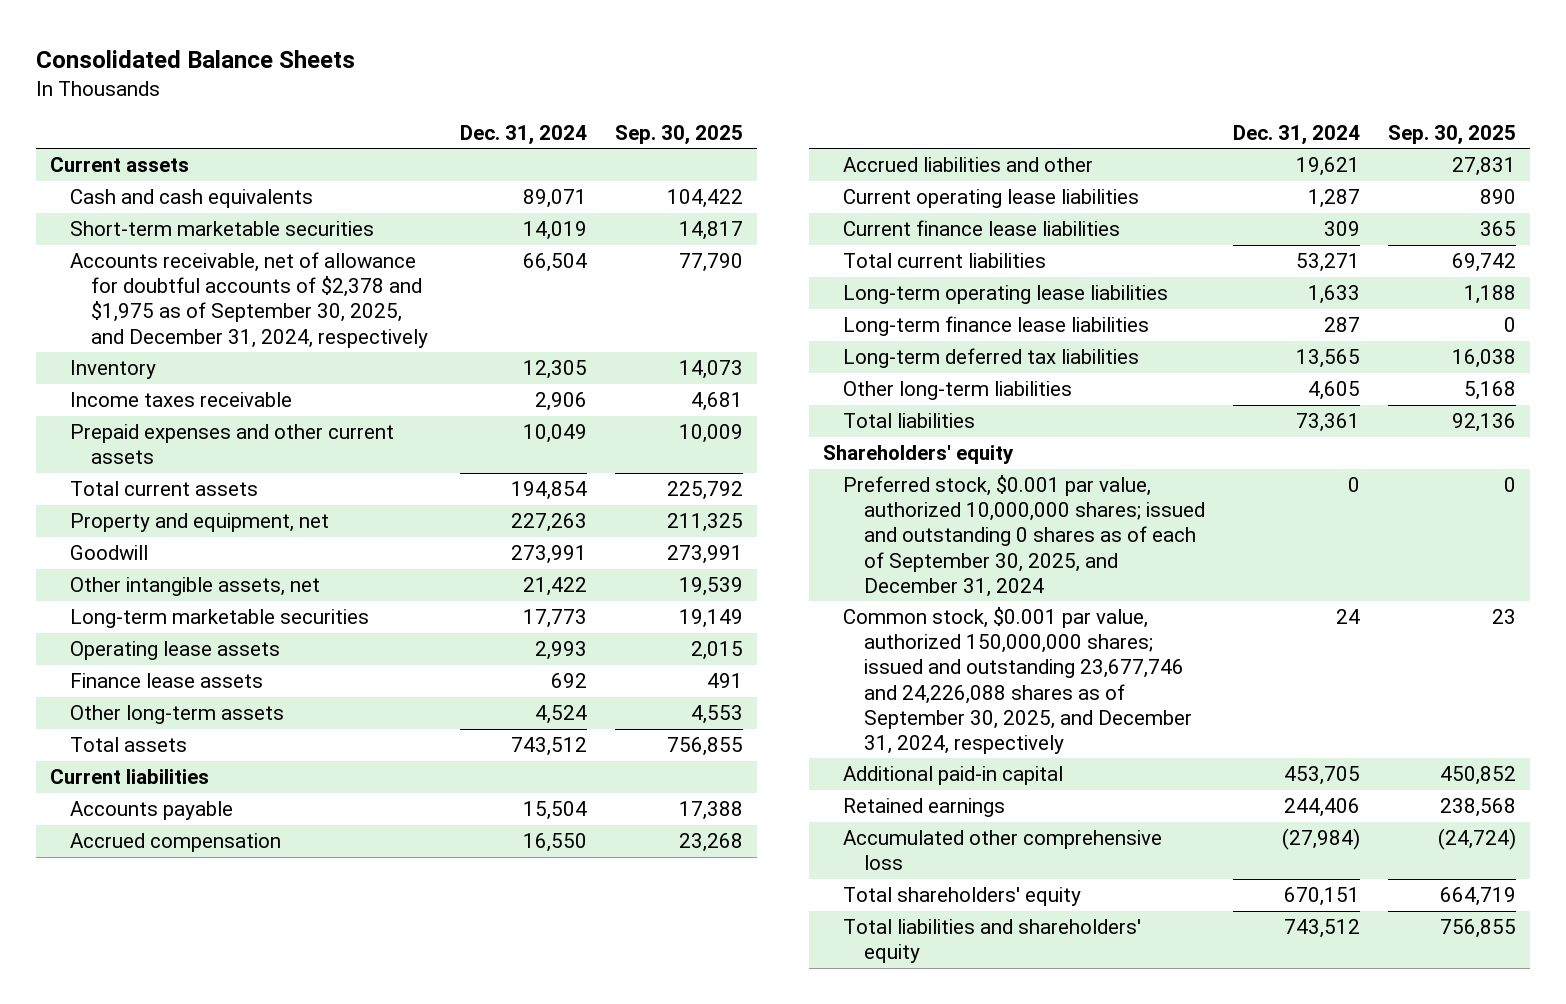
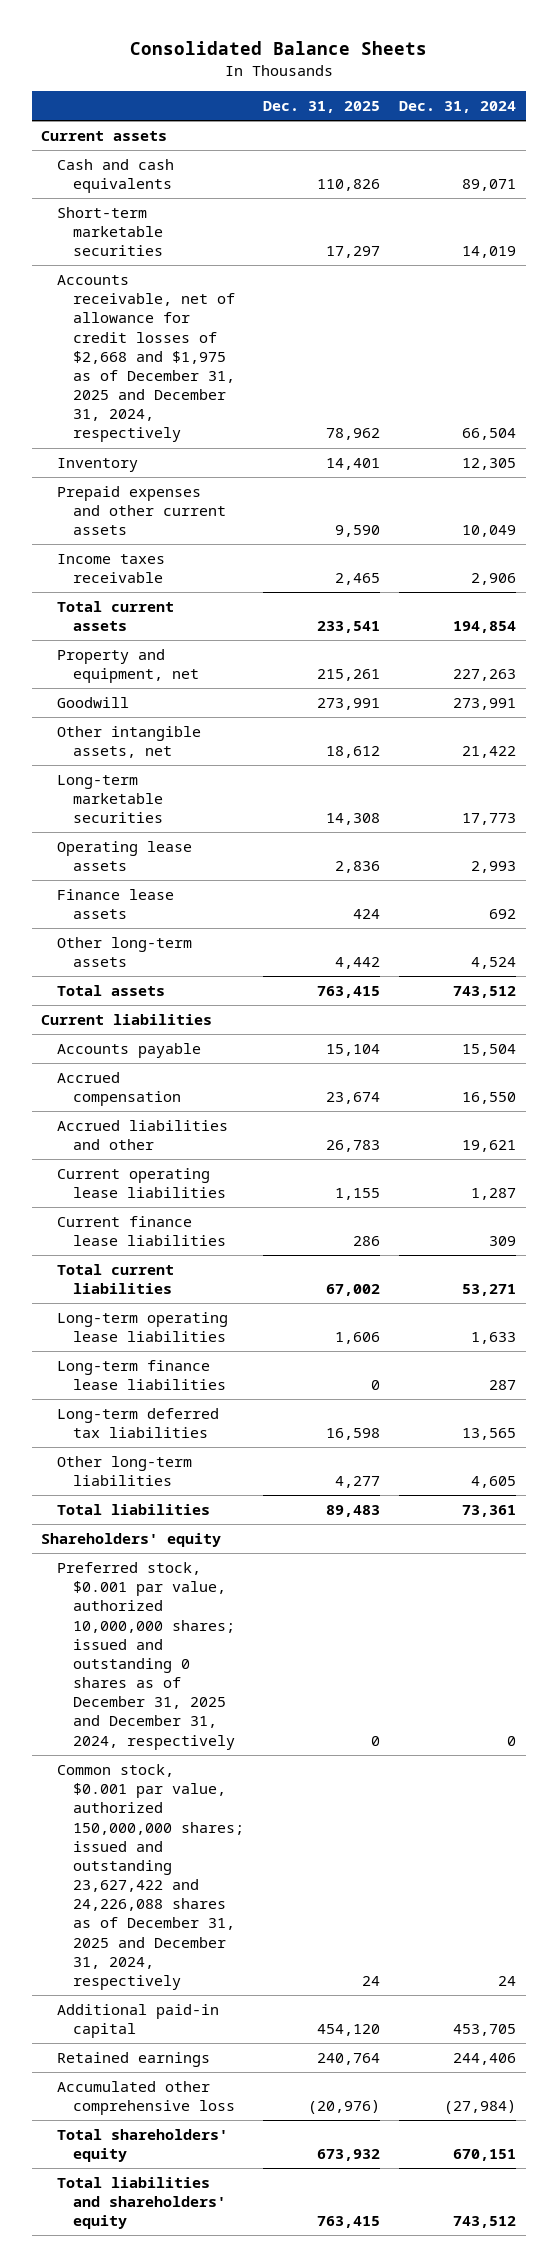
- | Dec. 31, 2024 | Sep. 30, 2025
+ | Dec. 31, 2025 | Dec. 31, 2024
- Accounts receivable, net of allowance for doubtful accounts of $2,378 and $1,975 as of September 30, 2025, and December 31, 2024, respectively | 66,504 | 77,790
+ Accounts receivable, net of allowance for credit losses of $2,668 and $1,975 as of December 31, 2025 and December 31, 2024, respectively | 78,962 | 66,504
moved down: Income taxes receivable | 2,465 | 2,906
- Preferred stock, $0.001 par value, authorized 10,000,000 shares; issued and outstanding 0 shares as of each of September 30, 2025, and December 31, 2024 | 0 | 0
- Common stock, $0.001 par value, authorized 150,000,000 shares; issued and outstanding 23,677,746 and 24,226,088 shares as of September 30, 2025, and December 31, 2024, respectively | 24 | 23
+ Preferred stock, $0.001 par value, authorized 10,000,000 shares; issued and outstanding 0 shares as of December 31, 2025 and December 31, 2024, respectively | 0 | 0
+ Common stock, $0.001 par value, authorized 150,000,000 shares; issued and outstanding 23,627,422 and 24,226,088 shares as of December 31, 2025 and December 31, 2024, respectively | 24 | 24

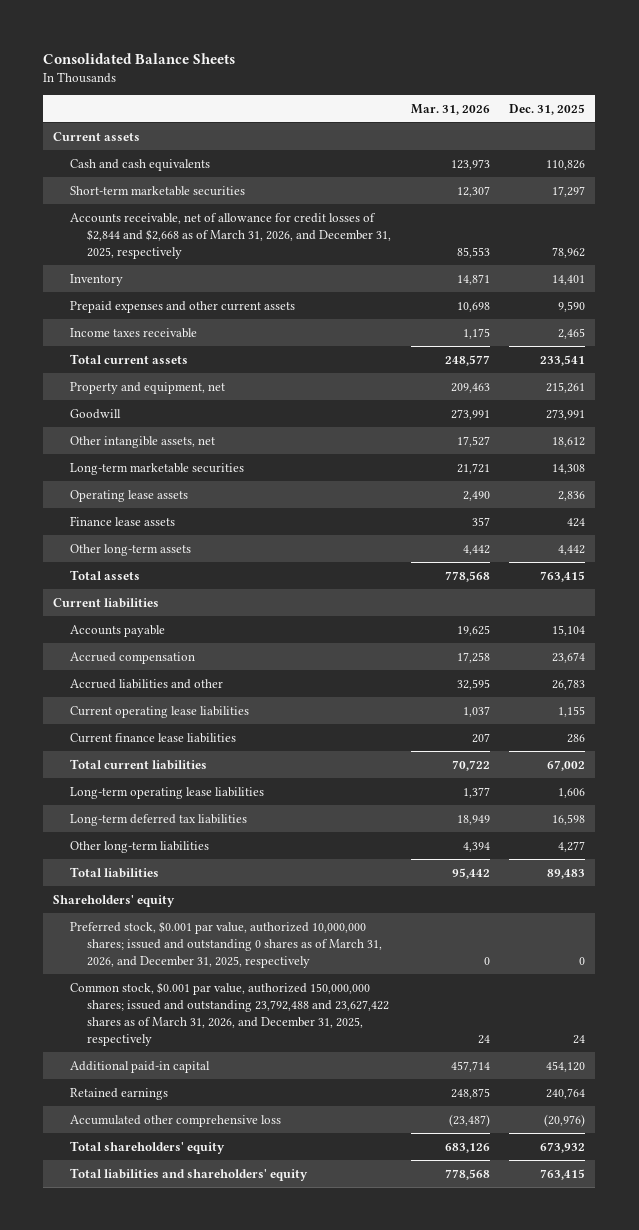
- | Dec. 31, 2025 | Dec. 31, 2024
+ | Mar. 31, 2026 | Dec. 31, 2025
- Accounts receivable, net of allowance for credit losses of $2,668 and $1,975 as of December 31, 2025 and December 31, 2024, respectively | 78,962 | 66,504
+ Accounts receivable, net of allowance for credit losses of $2,844 and $2,668 as of March 31, 2026, and December 31, 2025, respectively | 85,553 | 78,962
- Long-term finance lease liabilities | 0 | 287
- Preferred stock, $0.001 par value, authorized 10,000,000 shares; issued and outstanding 0 shares as of December 31, 2025 and December 31, 2024, respectively | 0 | 0
- Common stock, $0.001 par value, authorized 150,000,000 shares; issued and outstanding 23,627,422 and 24,226,088 shares as of December 31, 2025 and December 31, 2024, respectively | 24 | 24
+ Preferred stock, $0.001 par value, authorized 10,000,000 shares; issued and outstanding 0 shares as of March 31, 2026, and December 31, 2025, respectively | 0 | 0
+ Common stock, $0.001 par value, authorized 150,000,000 shares; issued and outstanding 23,792,488 and 23,627,422 shares as of March 31, 2026, and December 31, 2025, respectively | 24 | 24

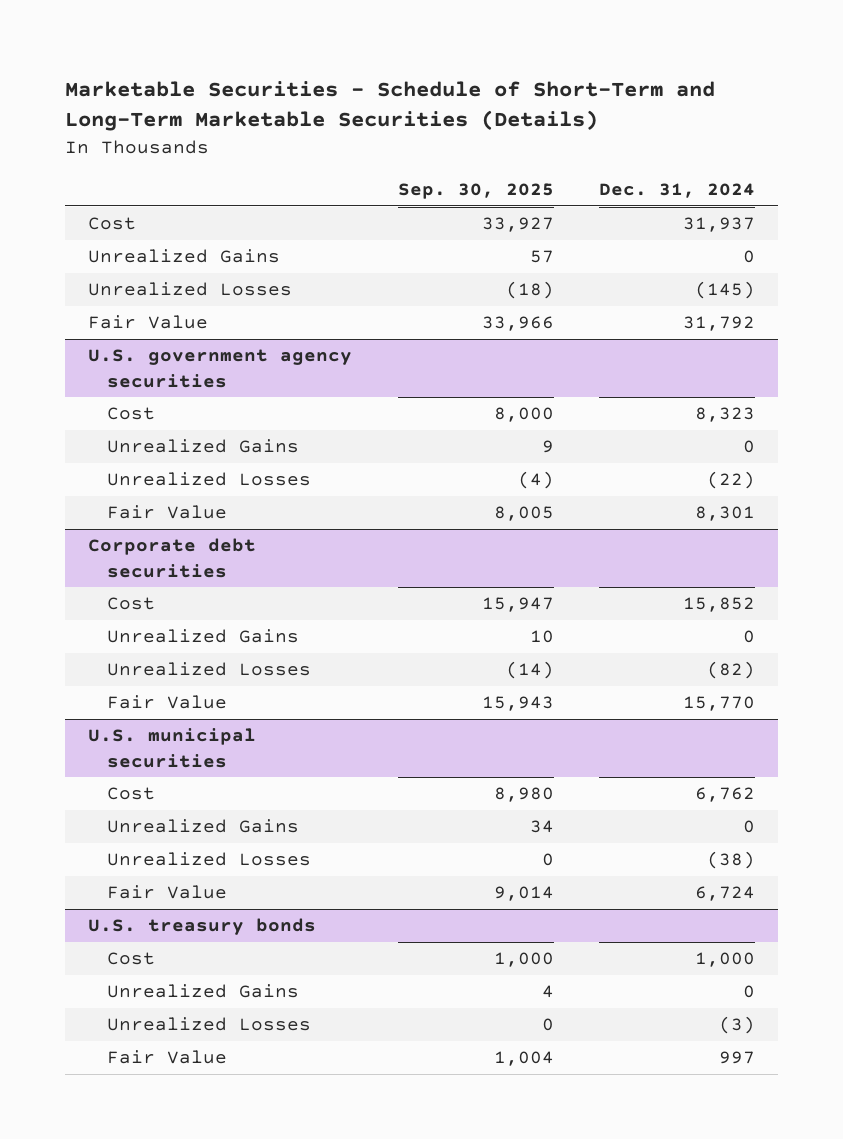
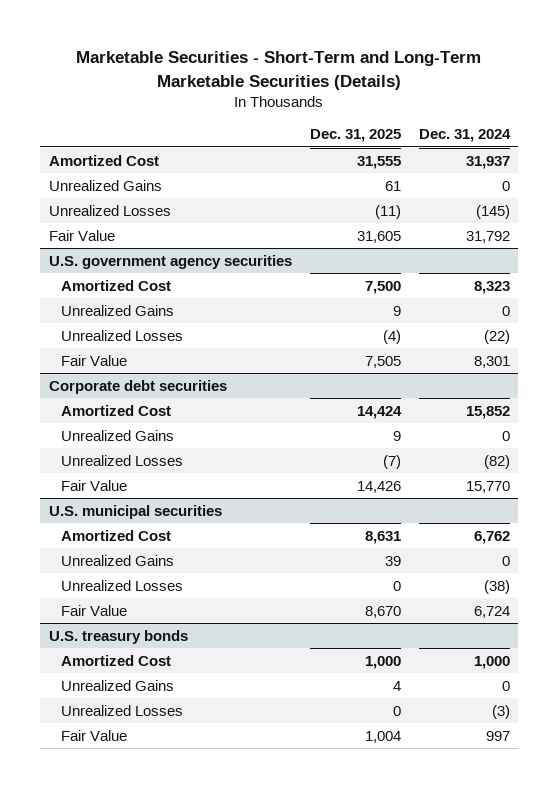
- Marketable Securities - Schedule of Short-Term and Long-Term Marketable Securities (Details)
+ Marketable Securities - Short-Term and Long-Term Marketable Securities (Details)
- | Sep. 30, 2025 | Dec. 31, 2024
+ | Dec. 31, 2025 | Dec. 31, 2024
- Cost | 33,927 | 31,937
+ Amortized Cost | 31,555 | 31,937
@ U.S. government agency securities
- Cost | 8,000 | 8,323
+ Amortized Cost | 7,500 | 8,323
@ Corporate debt securities
- Cost | 15,947 | 15,852
+ Amortized Cost | 14,424 | 15,852
@ U.S. municipal securities
- Cost | 8,980 | 6,762
+ Amortized Cost | 8,631 | 6,762
@ U.S. treasury bonds
- Cost | 1,000 | 1,000
+ Amortized Cost | 1,000 | 1,000

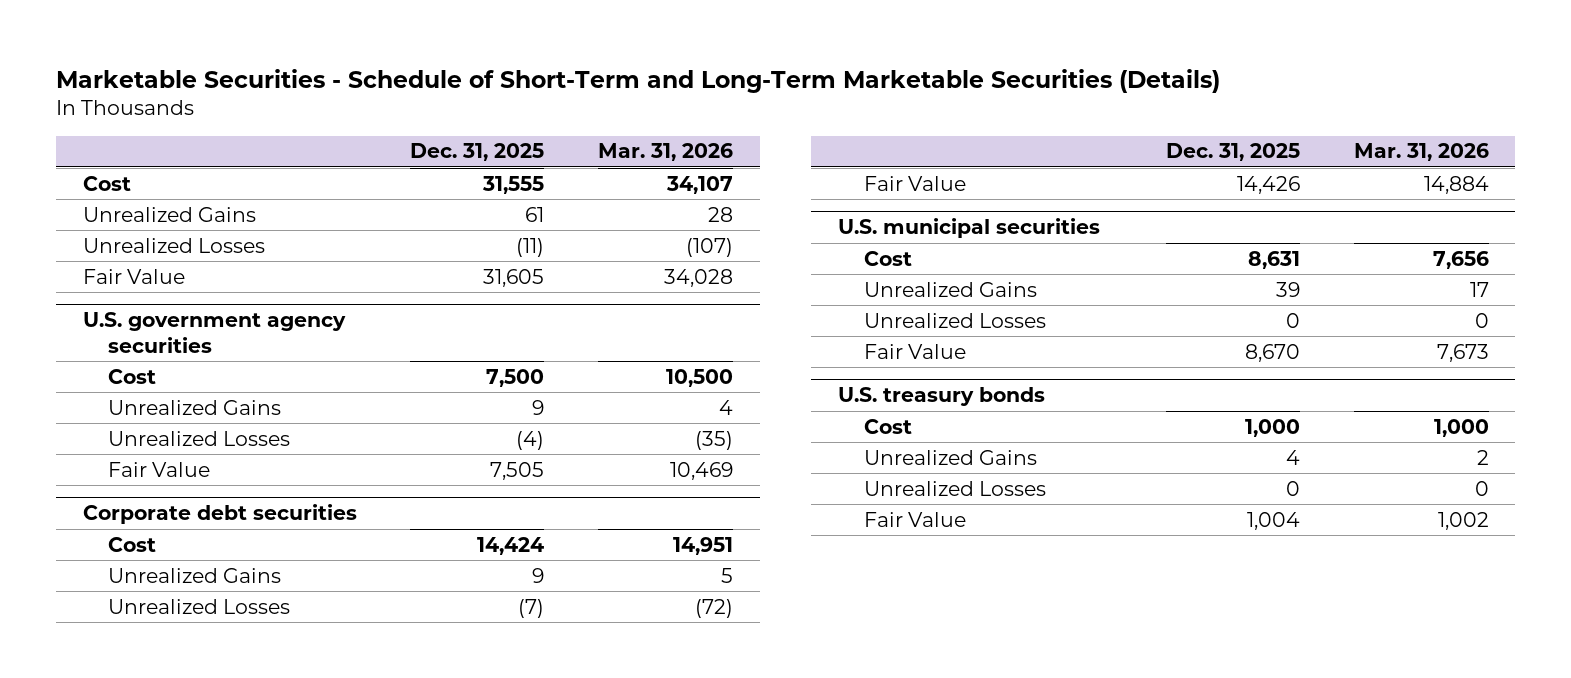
- Marketable Securities - Short-Term and Long-Term Marketable Securities (Details)
+ Marketable Securities - Schedule of Short-Term and Long-Term Marketable Securities (Details)
- | Dec. 31, 2025 | Dec. 31, 2024
+ | Dec. 31, 2025 | Mar. 31, 2026
- Amortized Cost | 31,555 | 31,937
+ Cost | 31,555 | 34,107
@ U.S. government agency securities
- Amortized Cost | 7,500 | 8,323
+ Cost | 7,500 | 10,500
@ Corporate debt securities
- Amortized Cost | 14,424 | 15,852
+ Cost | 14,424 | 14,951
@ U.S. municipal securities
- Amortized Cost | 8,631 | 6,762
+ Cost | 8,631 | 7,656
@ U.S. treasury bonds
- Amortized Cost | 1,000 | 1,000
+ Cost | 1,000 | 1,000

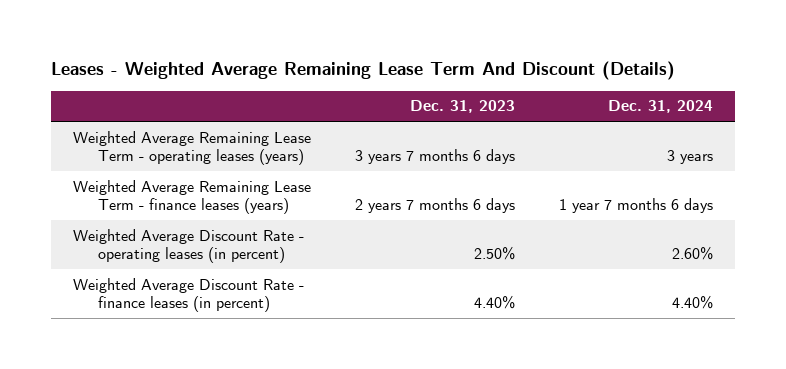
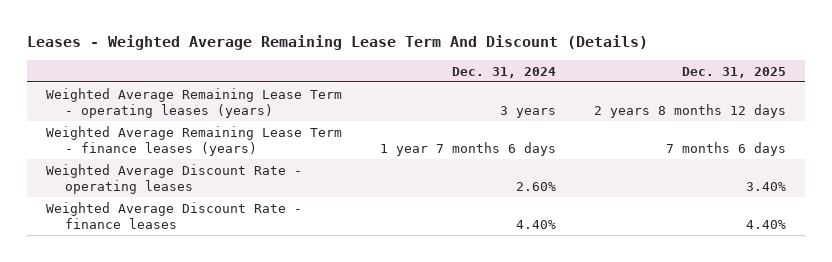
- | Dec. 31, 2023 | Dec. 31, 2024
+ | Dec. 31, 2024 | Dec. 31, 2025
- Weighted Average Discount Rate - operating leases (in percent) | 2.50% | 2.60%
- Weighted Average Discount Rate - finance leases (in percent) | 4.40% | 4.40%
+ Weighted Average Discount Rate - operating leases | 2.60% | 3.40%
+ Weighted Average Discount Rate - finance leases | 4.40% | 4.40%

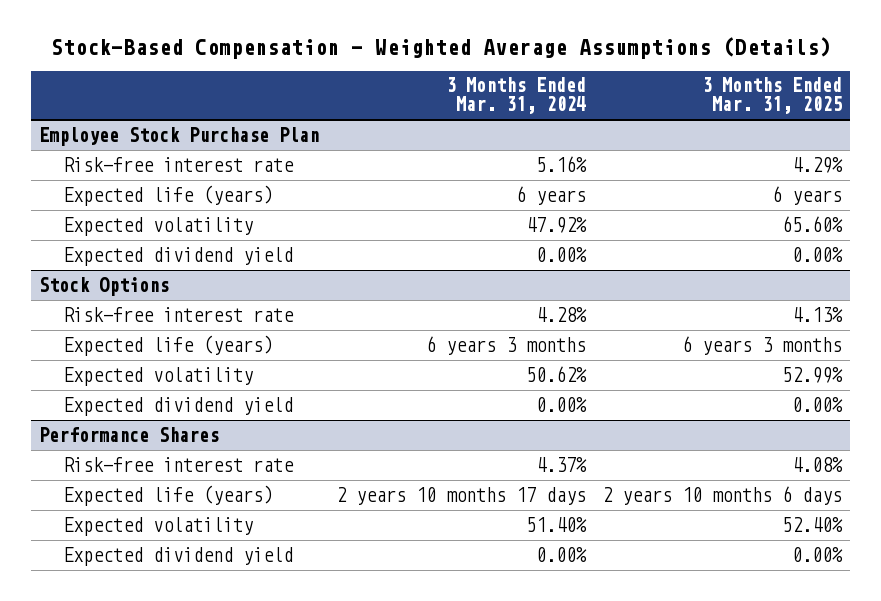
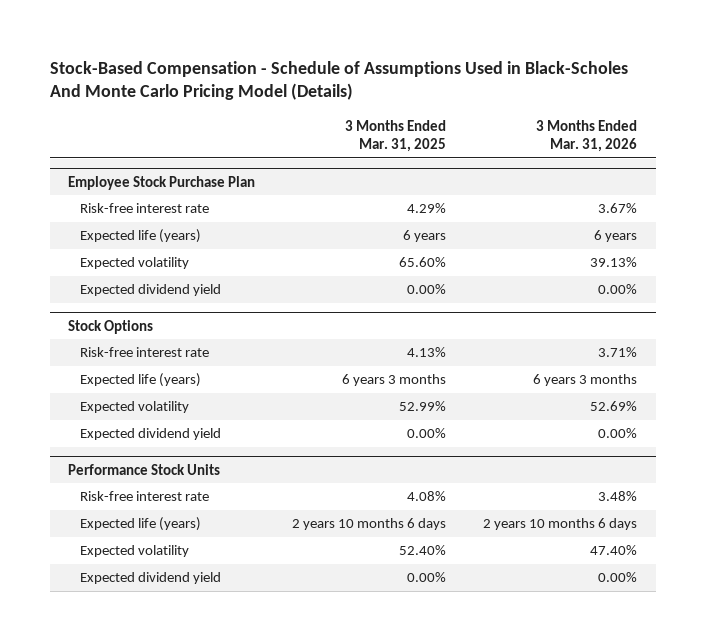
- Stock-Based Compensation - Weighted Average Assumptions (Details)
+ Stock-Based Compensation - Schedule of Assumptions Used in Black-Scholes And Monte Carlo Pricing Model (Details)
- | 3 Months Ended Mar. 31, 2024 | 3 Months Ended Mar. 31, 2025
+ | 3 Months Ended Mar. 31, 2025 | 3 Months Ended Mar. 31, 2026
- Performance Shares
+ Performance Stock Units

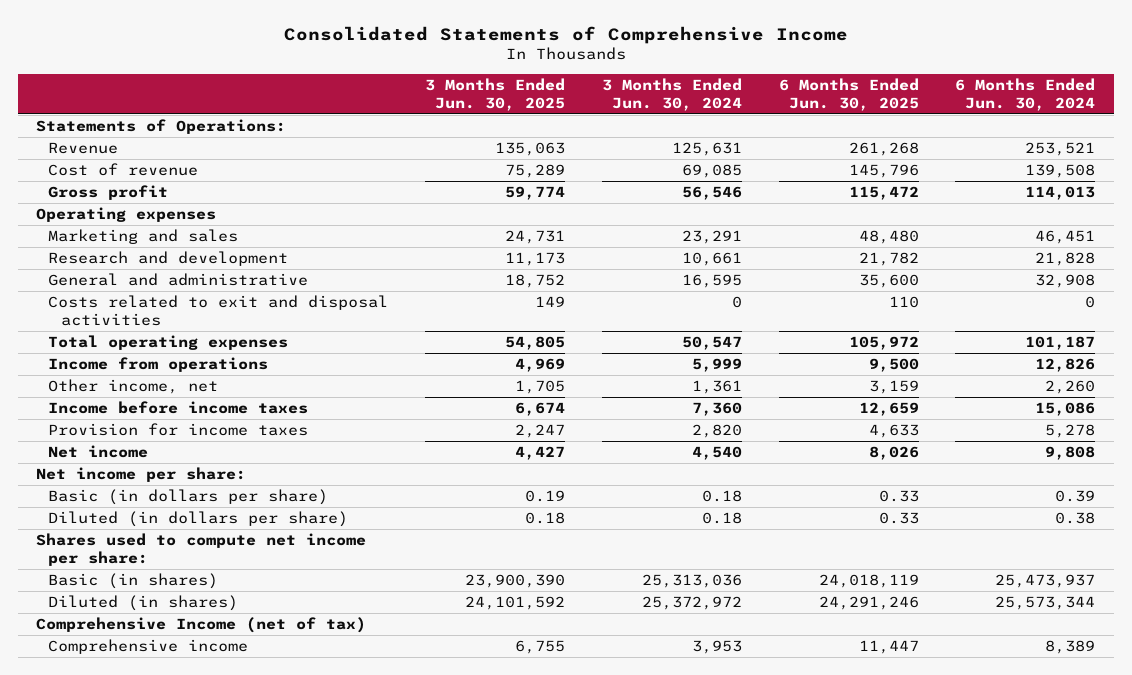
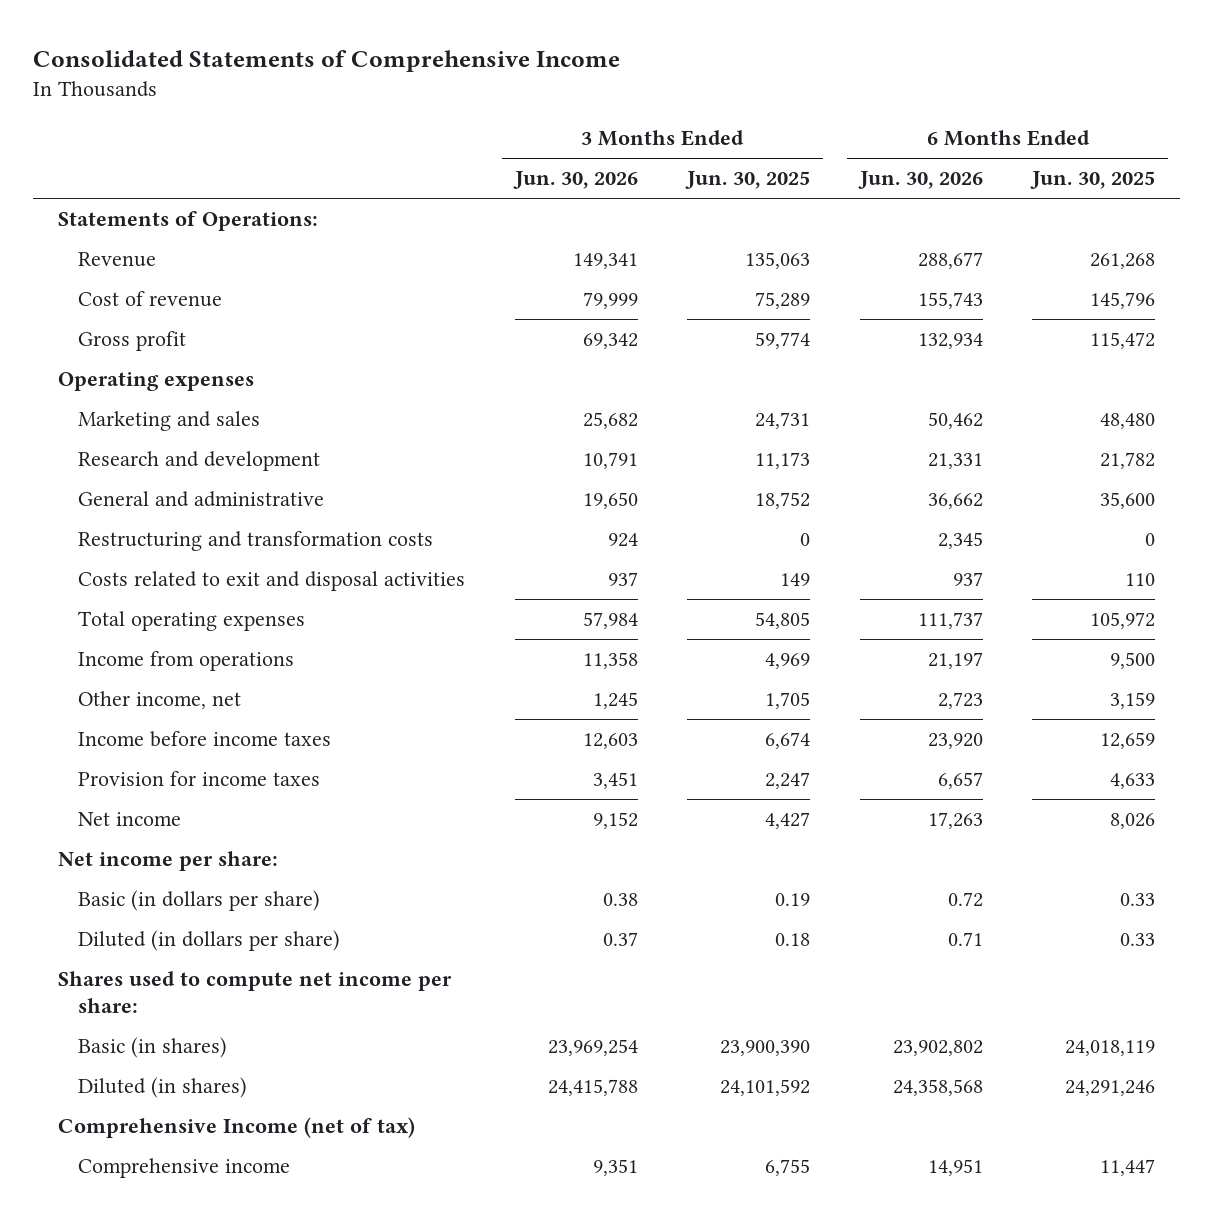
- | 3 Months Ended Jun. 30, 2025 | 3 Months Ended Jun. 30, 2024 | 6 Months Ended Jun. 30, 2025 | 6 Months Ended Jun. 30, 2024
+ | 3 Months Ended Jun. 30, 2026 | 3 Months Ended Jun. 30, 2025 | 6 Months Ended Jun. 30, 2026 | 6 Months Ended Jun. 30, 2025
+ Restructuring and transformation costs | 924 | 0 | 2,345 | 0

